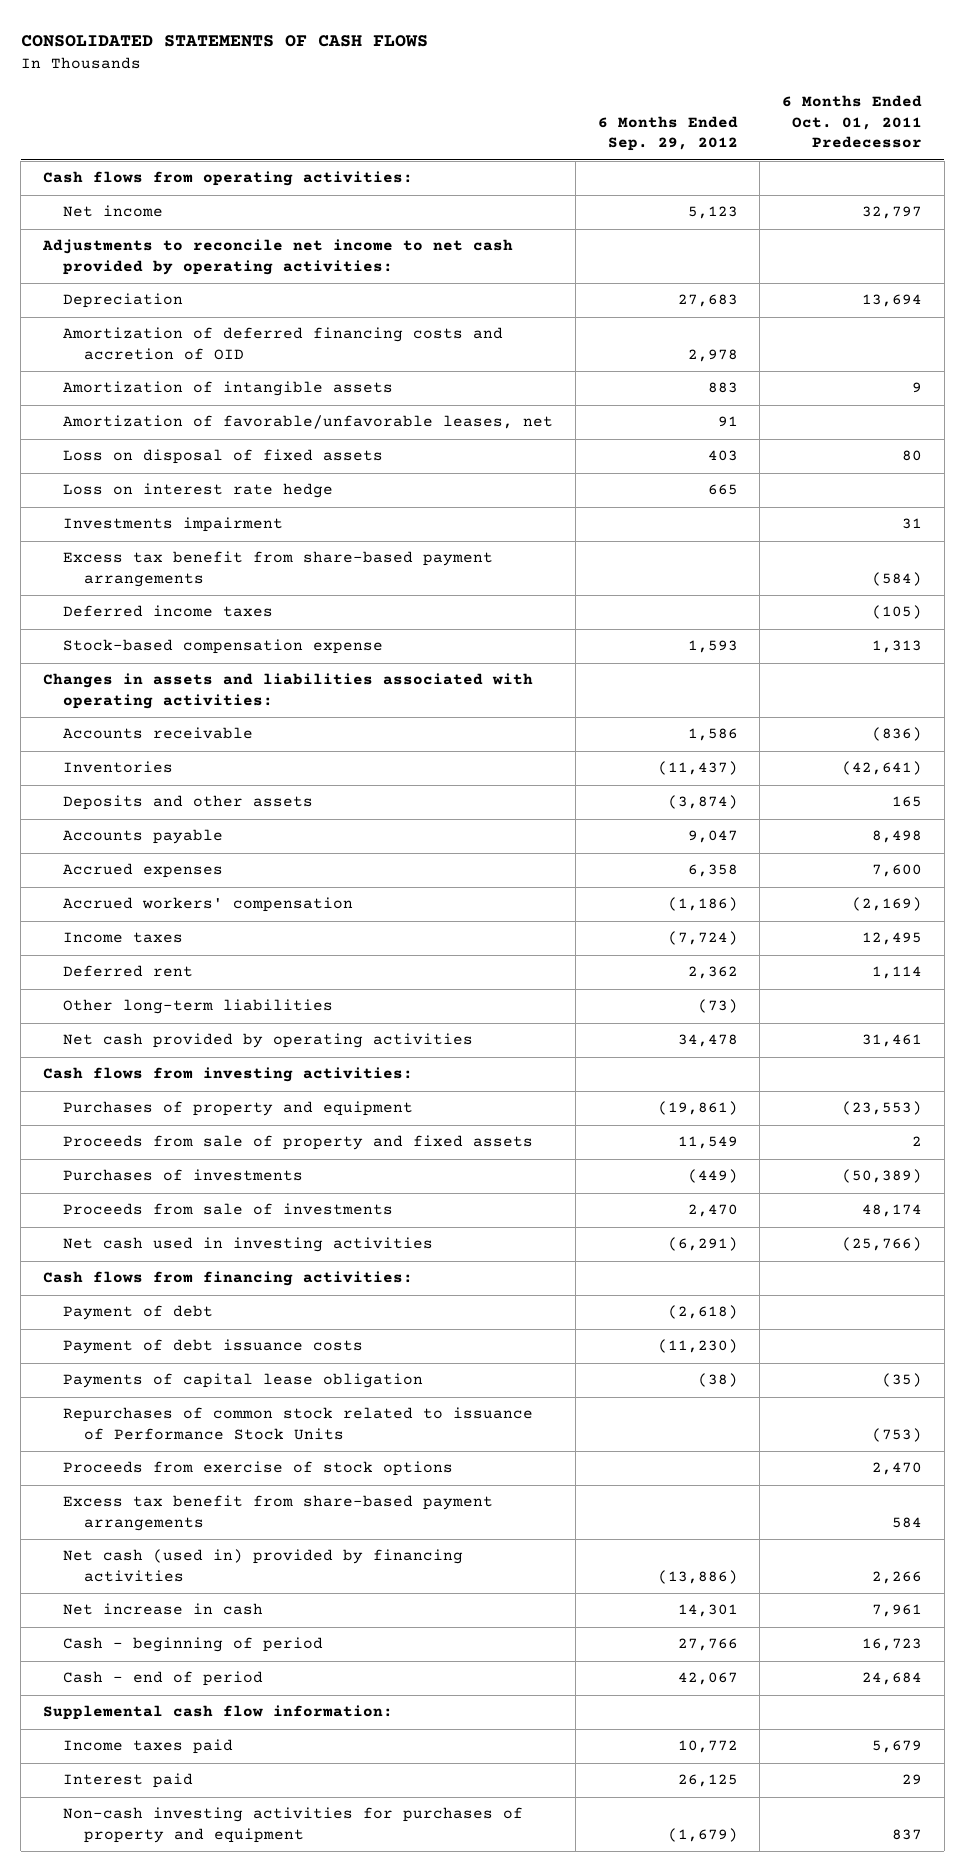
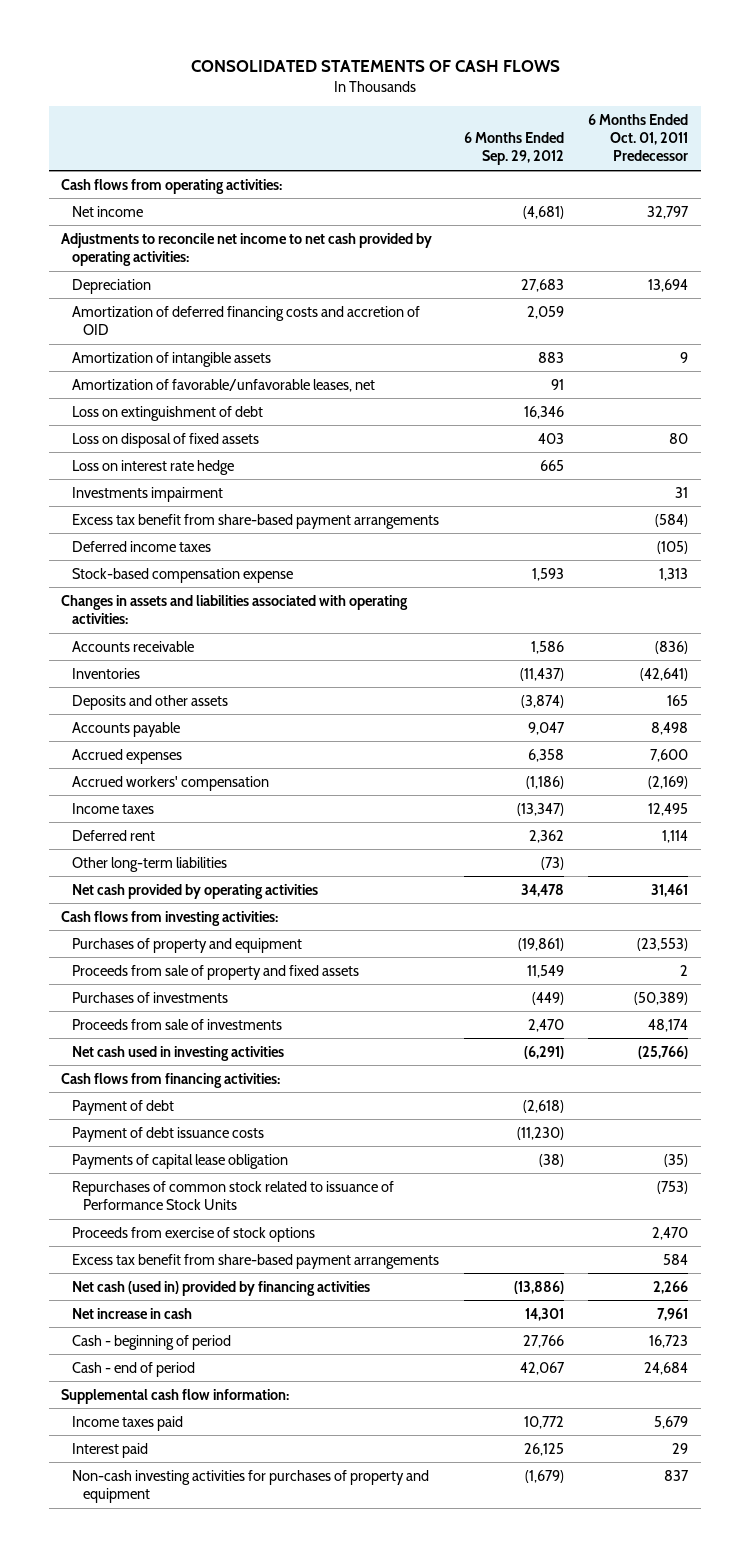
- Net income | 5,123 | 32,797
+ Net income | (4,681) | 32,797
- Amortization of deferred financing costs and accretion of OID | 2,978 |
+ Amortization of deferred financing costs and accretion of OID | 2,059 |
+ Loss on extinguishment of debt | 16,346 |
- Income taxes | (7,724) | 12,495
+ Income taxes | (13,347) | 12,495

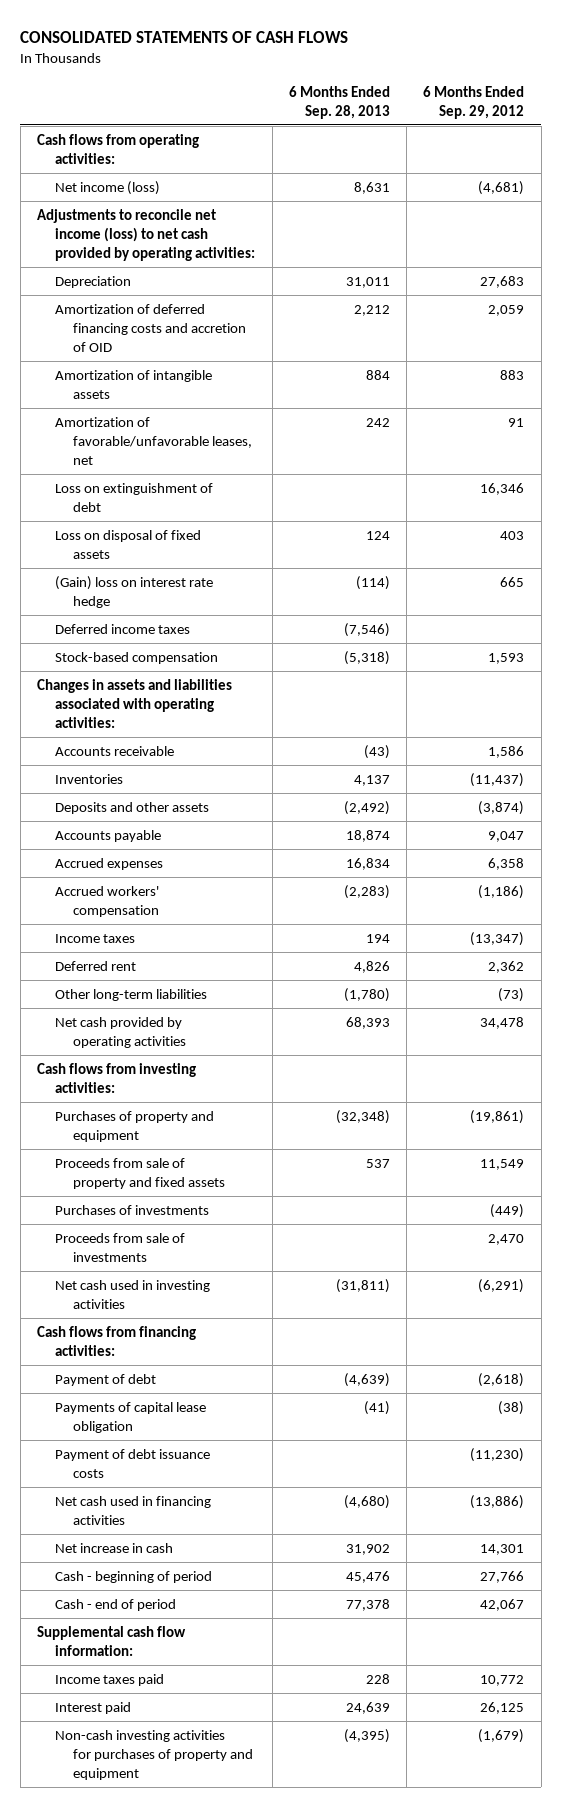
- | 6 Months Ended Sep. 29, 2012 | 6 Months Ended Oct. 01, 2011 Predecessor
+ | 6 Months Ended Sep. 28, 2013 | 6 Months Ended Sep. 29, 2012
- Net income | (4,681) | 32,797
- Adjustments to reconcile net income to net cash provided by operating activities:
+ Net income (loss) | 8,631 | (4,681)
+ Adjustments to reconcile net income (loss) to net cash provided by operating activities:
- Loss on interest rate hedge | 665 |
- Investments impairment | | 31
- Excess tax benefit from share-based payment arrangements | | (584)
+ (Gain) loss on interest rate hedge | (114) | 665
- Stock-based compensation expense | 1,593 | 1,313
+ Stock-based compensation | (5,318) | 1,593
- Repurchases of common stock related to issuance of Performance Stock Units | | (753)
- Proceeds from exercise of stock options | | 2,470
- Excess tax benefit from share-based payment arrangements | | 584
- Net cash (used in) provided by financing activities | (13,886) | 2,266
moved down: Payment of debt issuance costs | | (11,230)
+ Net cash used in financing activities | (4,680) | (13,886)

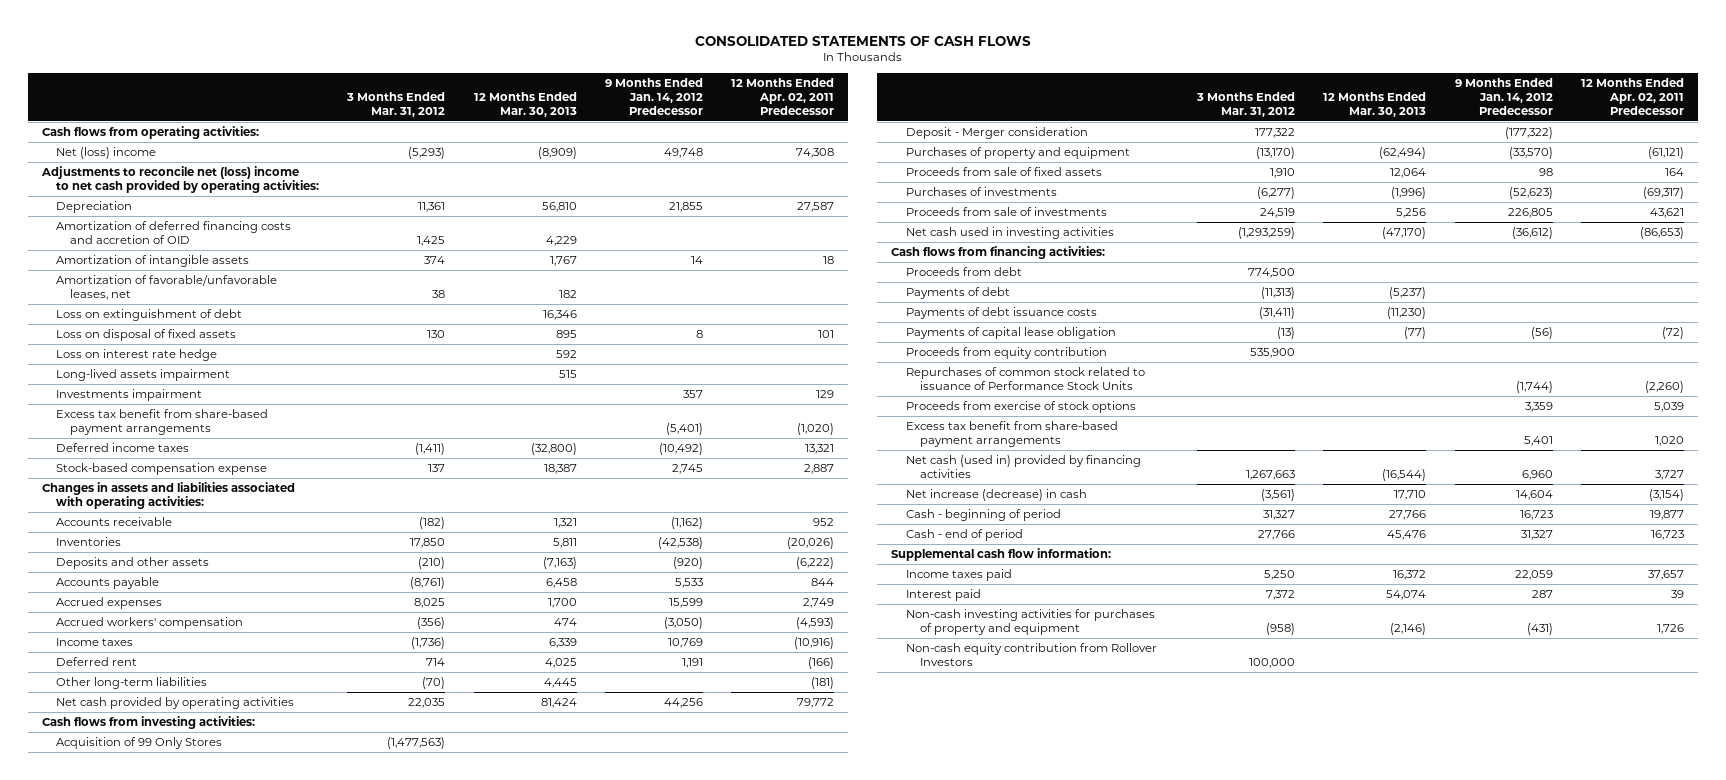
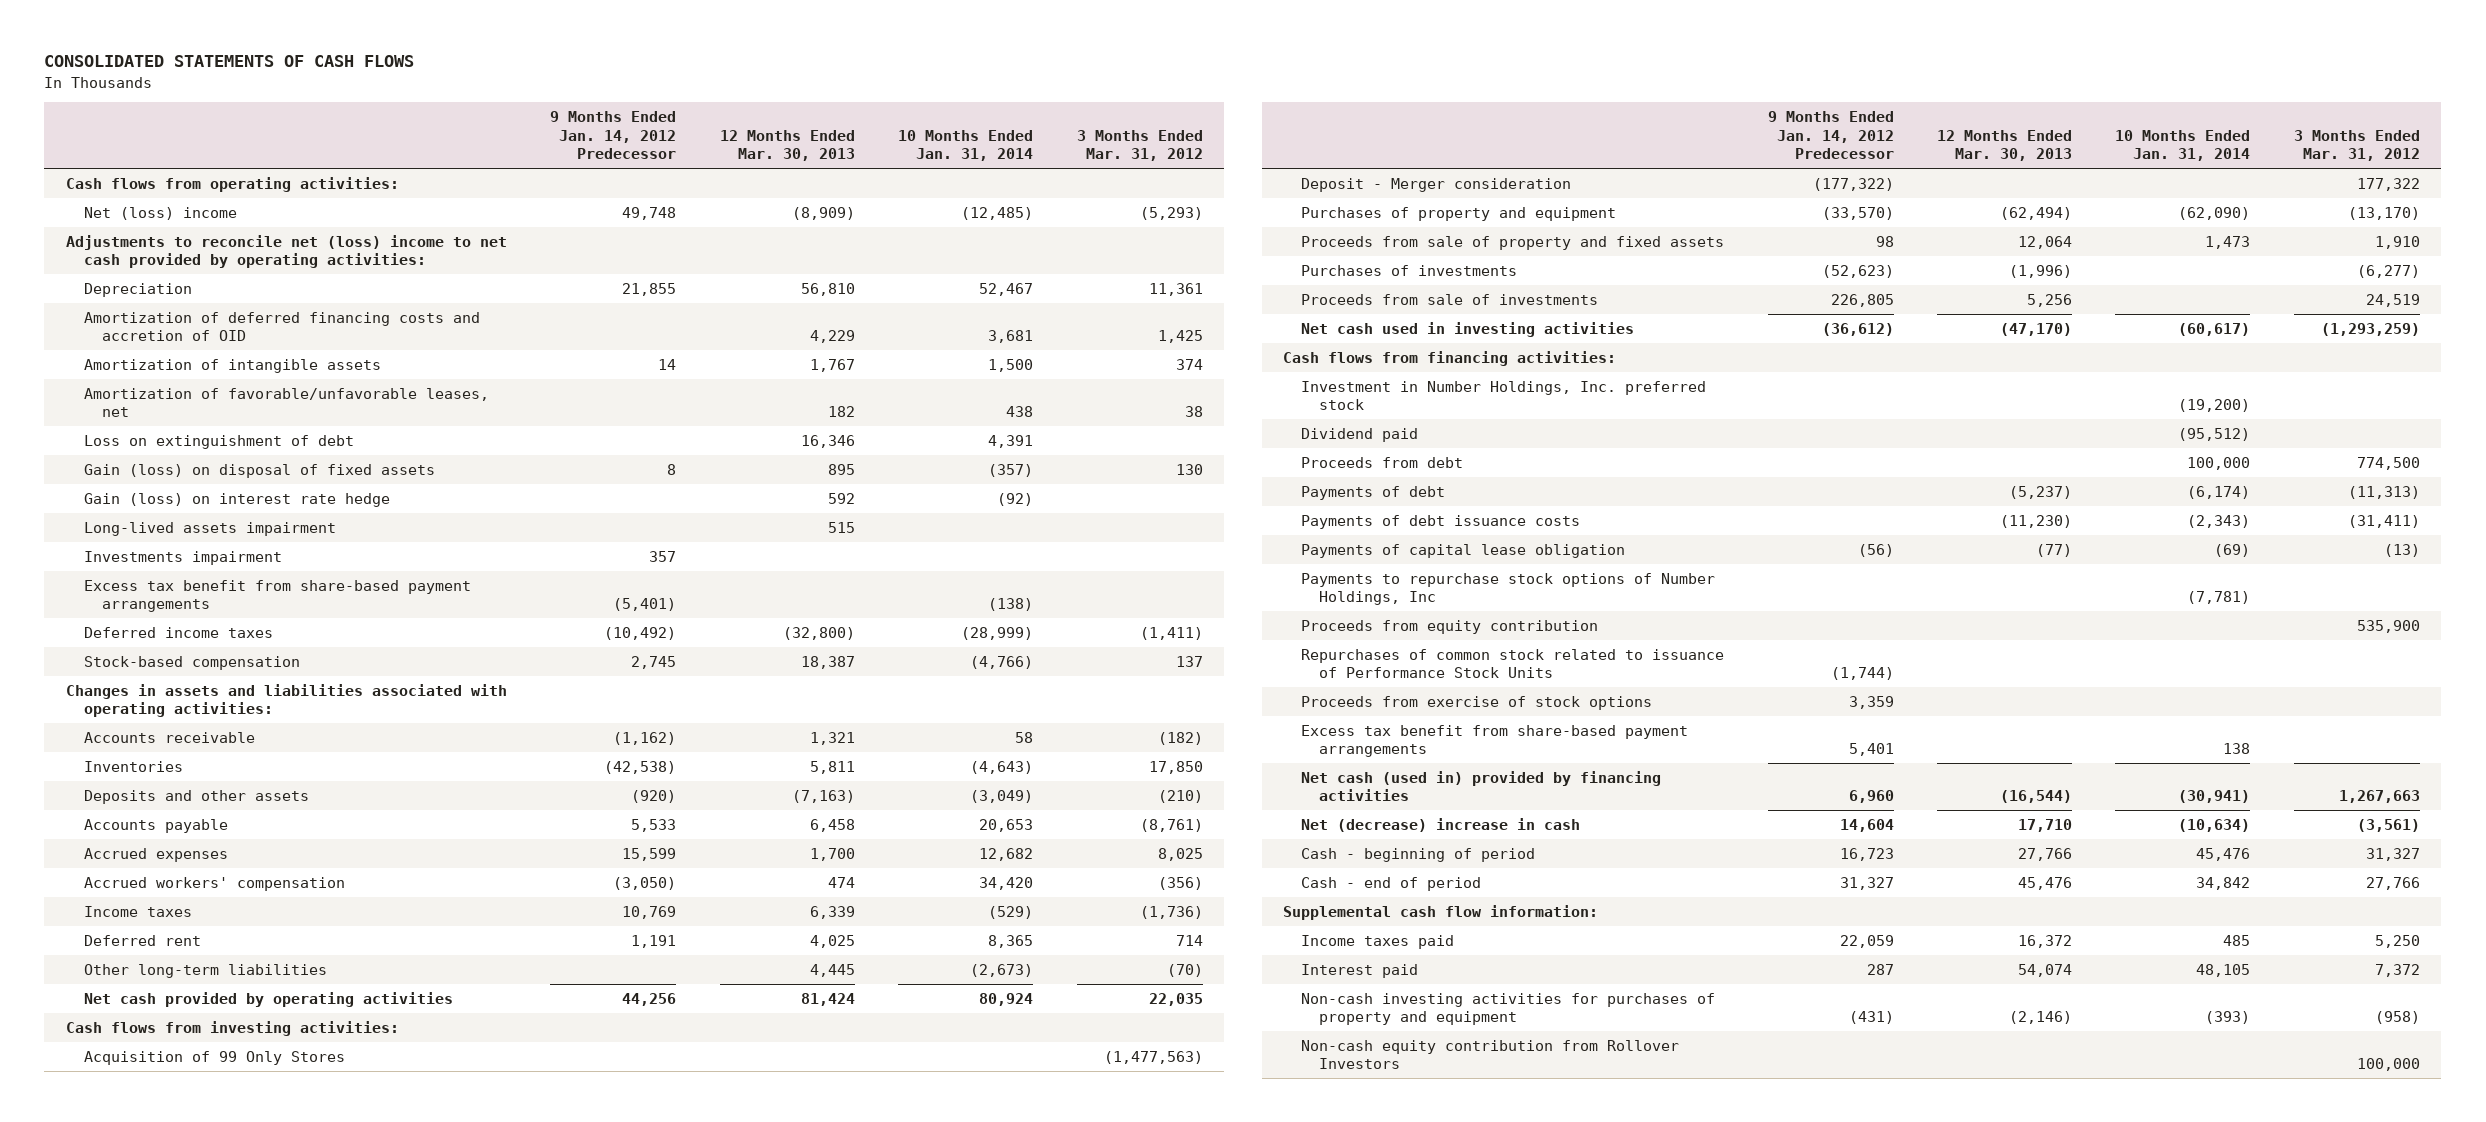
- | 3 Months Ended Mar. 31, 2012 | 12 Months Ended Mar. 30, 2013 | 9 Months Ended Jan. 14, 2012 Predecessor | 12 Months Ended Apr. 02, 2011 Predecessor
+ | 9 Months Ended Jan. 14, 2012 Predecessor | 12 Months Ended Mar. 30, 2013 | 10 Months Ended Jan. 31, 2014 | 3 Months Ended Mar. 31, 2012
- Loss on disposal of fixed assets | 130 | 895 | 8 | 101
- Loss on interest rate hedge | | 592 | |
+ Gain (loss) on disposal of fixed assets | 8 | 895 | (357) | 130
+ Gain (loss) on interest rate hedge | | 592 | (92) |
- Stock-based compensation expense | 137 | 18,387 | 2,745 | 2,887
+ Stock-based compensation | 2,745 | 18,387 | (4,766) | 137
- Proceeds from sale of fixed assets | 1,910 | 12,064 | 98 | 164
+ Proceeds from sale of property and fixed assets | 98 | 12,064 | 1,473 | 1,910
+ Investment in Number Holdings, Inc. preferred stock | | | (19,200) |
+ Dividend paid | | | (95,512) |
+ Payments to repurchase stock options of Number Holdings, Inc | | | (7,781) |
- Net increase (decrease) in cash | (3,561) | 17,710 | 14,604 | (3,154)
+ Net (decrease) increase in cash | 14,604 | 17,710 | (10,634) | (3,561)

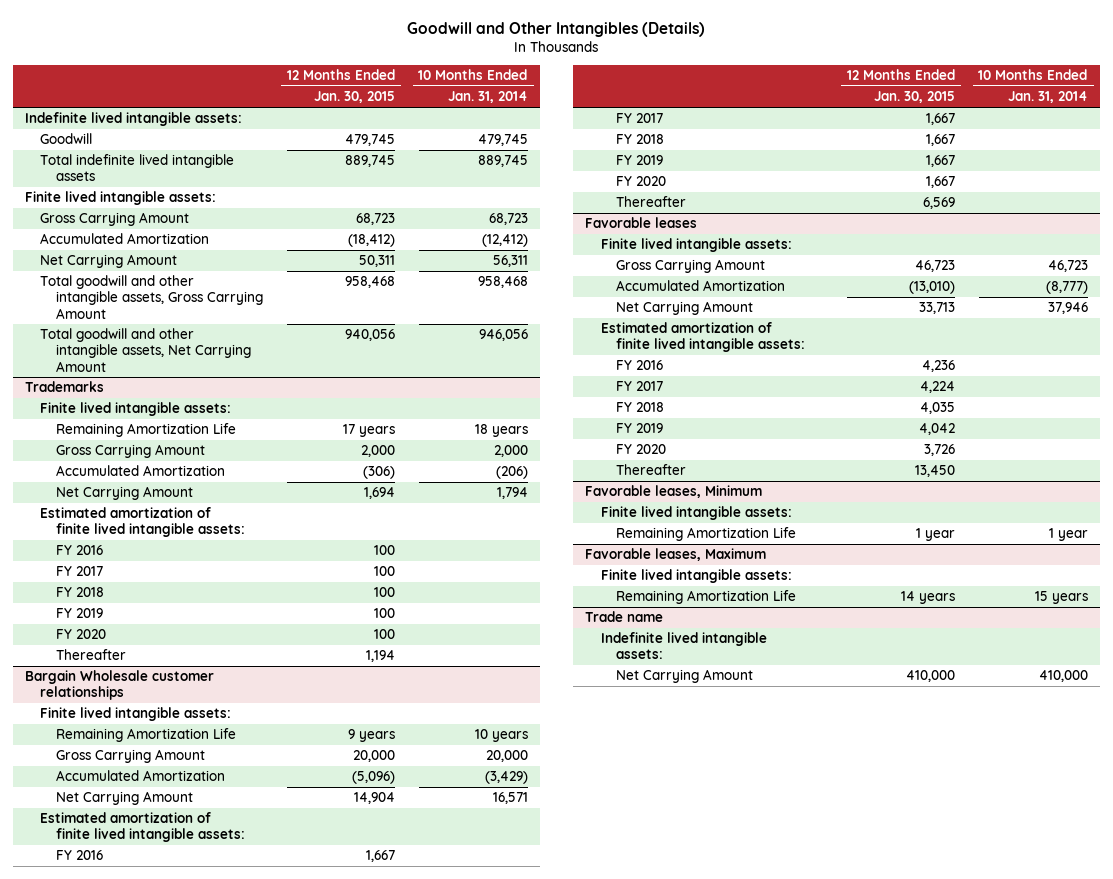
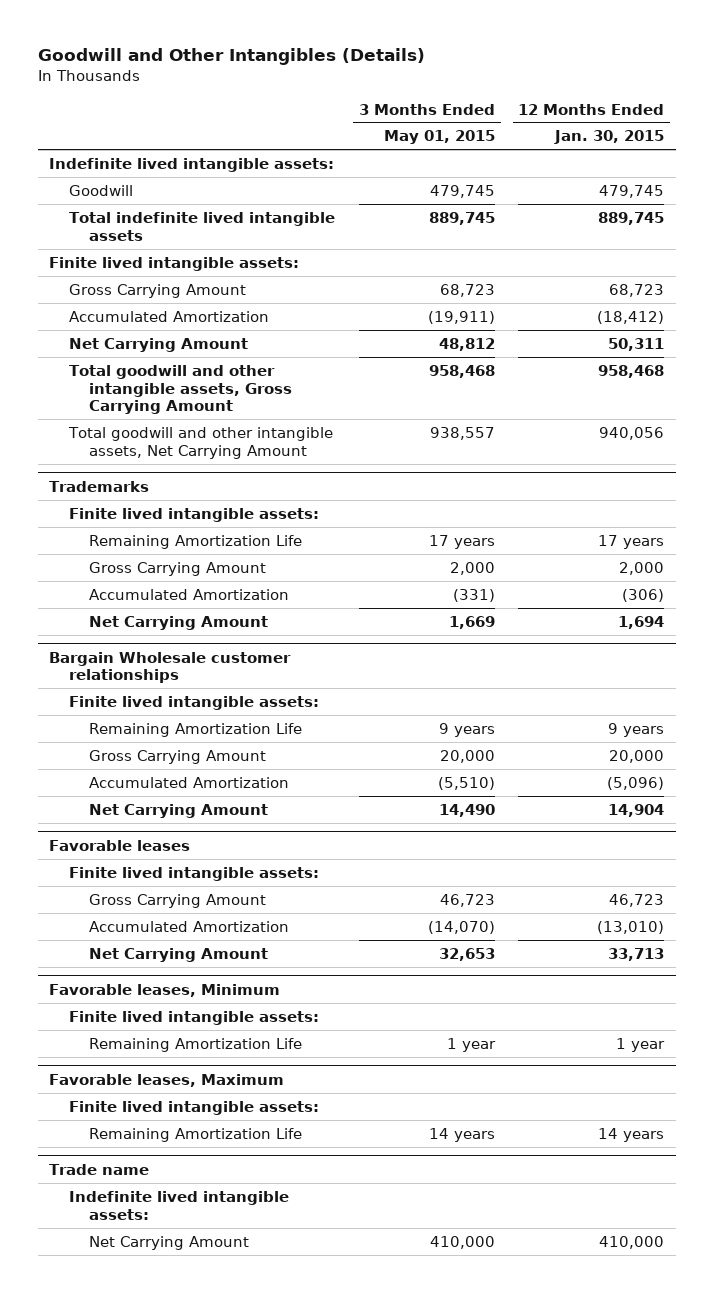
- | 12 Months Ended Jan. 30, 2015 | 10 Months Ended Jan. 31, 2014
+ | 3 Months Ended May 01, 2015 | 12 Months Ended Jan. 30, 2015
@ Trademarks
- Estimated amortization of finite lived intangible assets:
- FY 2016 | 100 |
- FY 2017 | 100 |
- FY 2018 | 100 |
- FY 2019 | 100 |
- FY 2020 | 100 |
- Thereafter | 1,194 |
@ Bargain Wholesale customer relationships
- Estimated amortization of finite lived intangible assets:
- FY 2016 | 1,667 |
- FY 2017 | 1,667 |
- FY 2018 | 1,667 |
- FY 2019 | 1,667 |
- FY 2020 | 1,667 |
- Thereafter | 6,569 |
@ Favorable leases
- Estimated amortization of finite lived intangible assets:
- FY 2016 | 4,236 |
- FY 2017 | 4,224 |
- FY 2018 | 4,035 |
- FY 2019 | 4,042 |
- FY 2020 | 3,726 |
- Thereafter | 13,450 |

